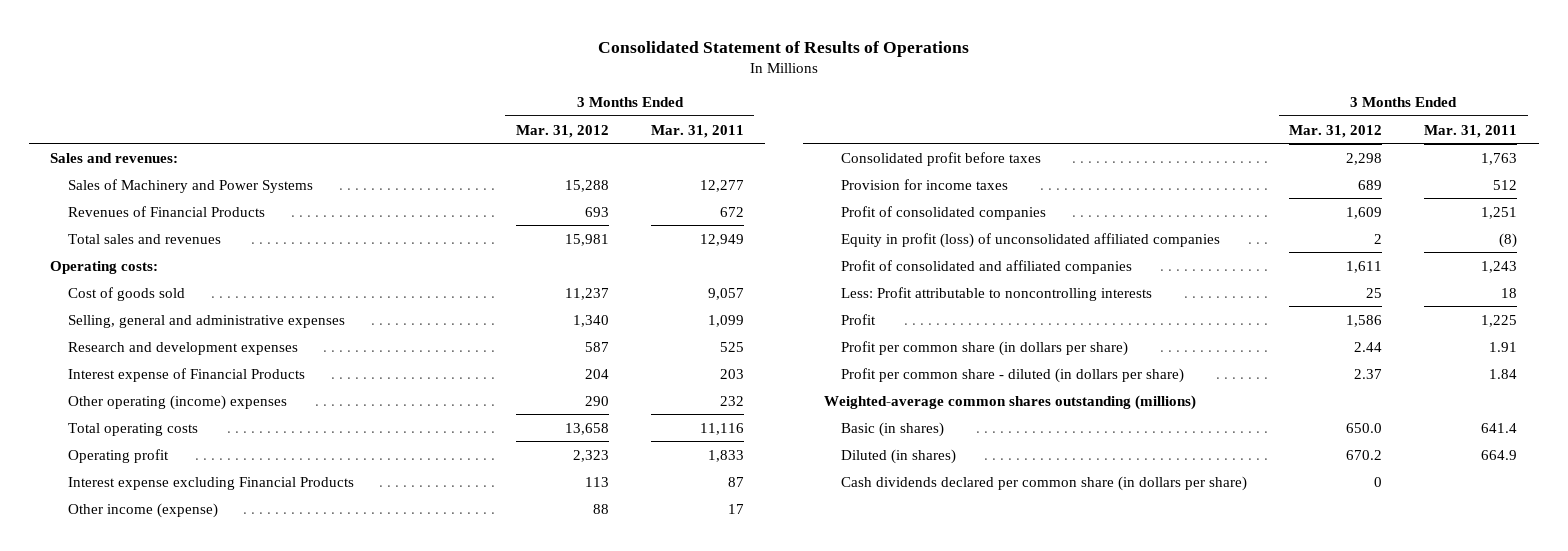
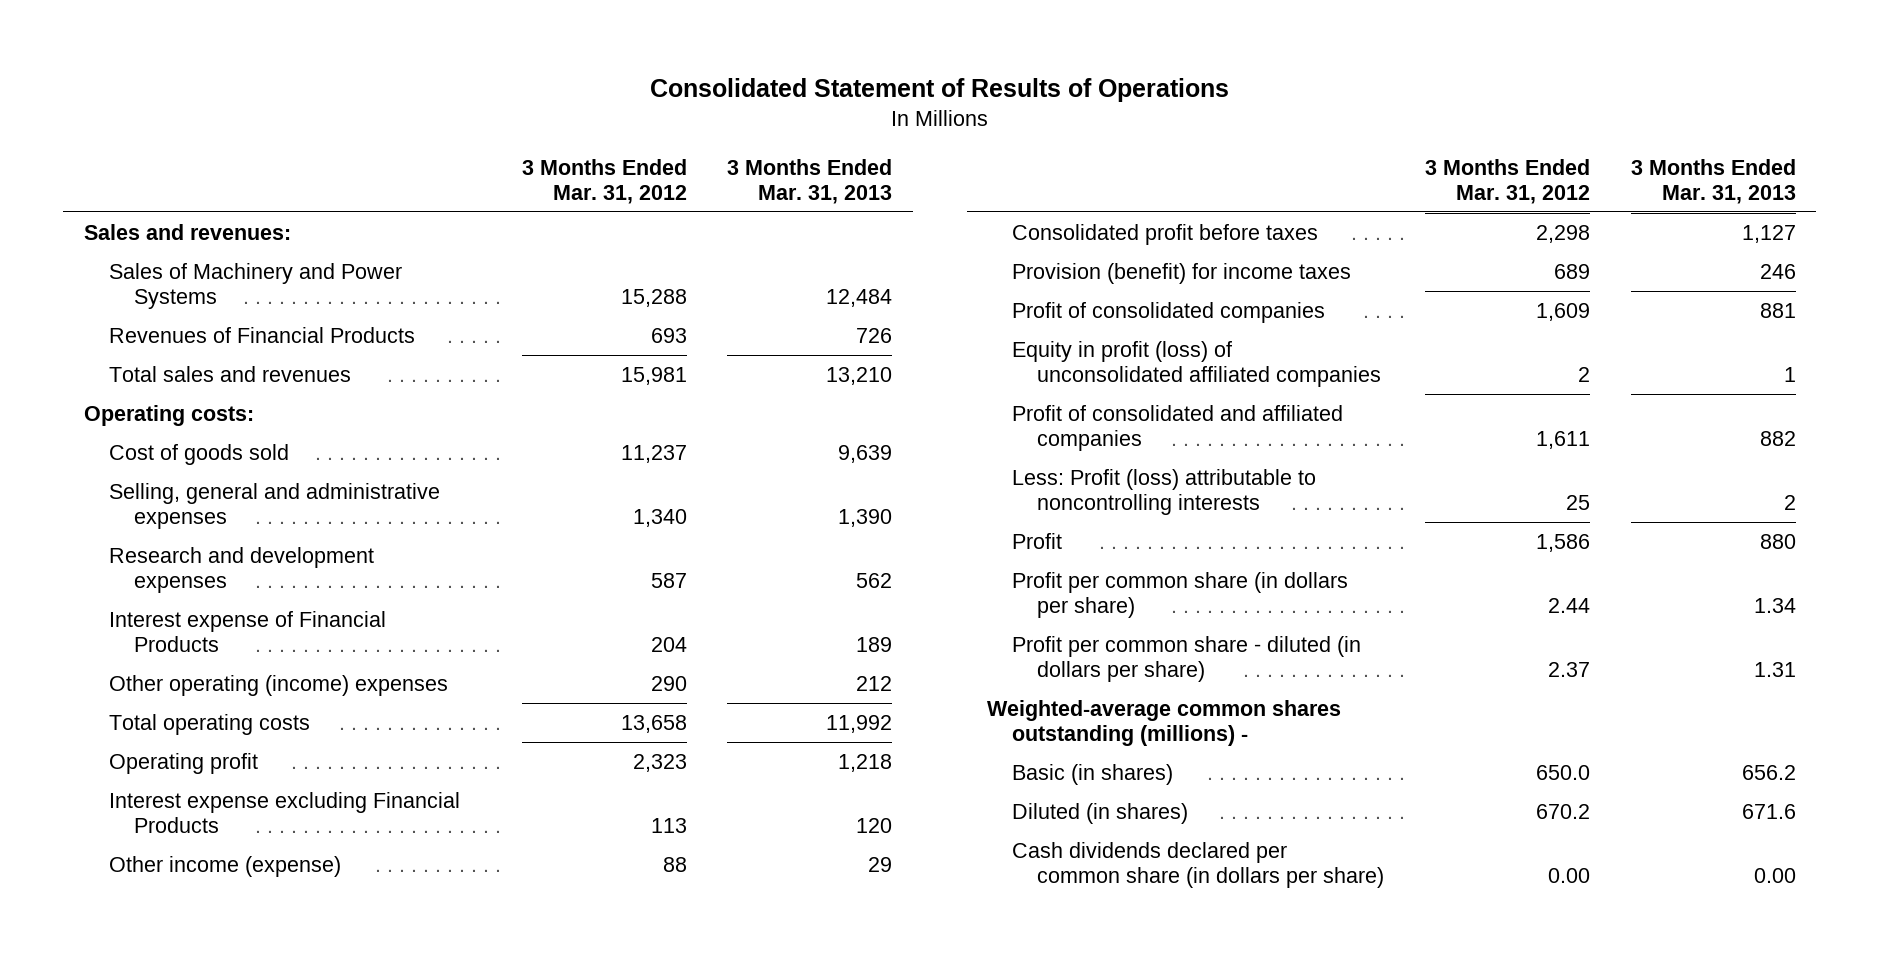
- | 3 Months Ended Mar. 31, 2012 | 3 Months Ended Mar. 31, 2011
+ | 3 Months Ended Mar. 31, 2012 | 3 Months Ended Mar. 31, 2013
- Provision for income taxes | 689 | 512
+ Provision (benefit) for income taxes | 689 | 246
- Less: Profit attributable to noncontrolling interests | 25 | 18
+ Less: Profit (loss) attributable to noncontrolling interests | 25 | 2
- Weighted-average common shares outstanding (millions)
+ Weighted-average common shares outstanding (millions) -
- Cash dividends declared per common share (in dollars per share) | 0 |
+ Cash dividends declared per common share (in dollars per share) | 0.00 | 0.00

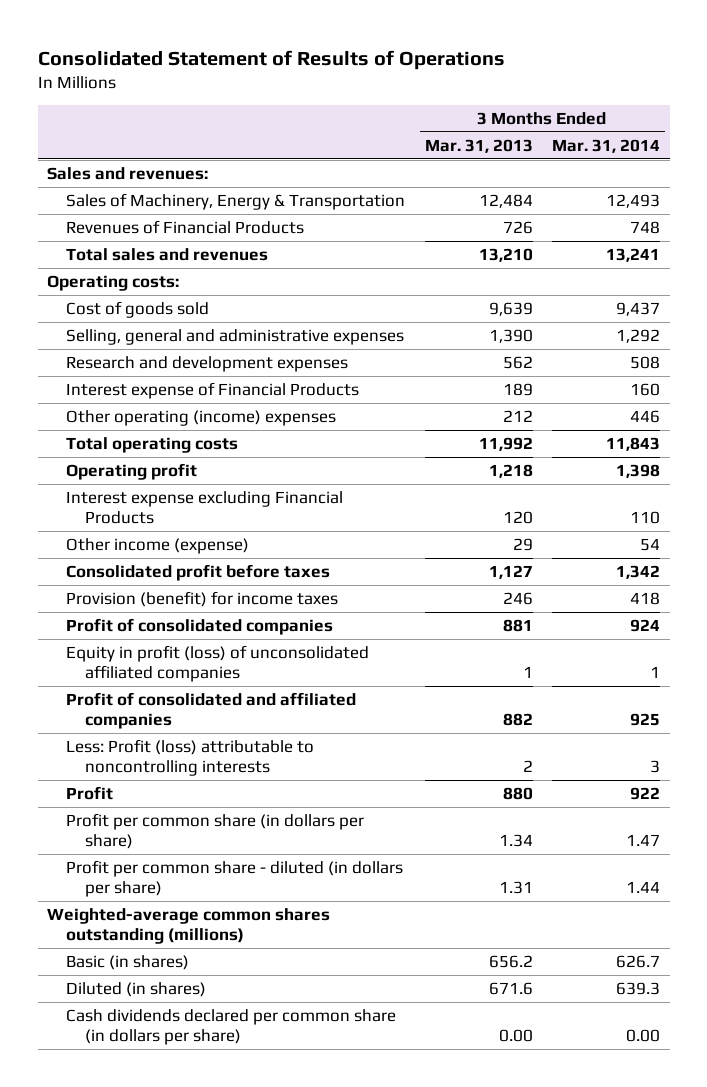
- | 3 Months Ended Mar. 31, 2012 | 3 Months Ended Mar. 31, 2013
+ | 3 Months Ended Mar. 31, 2013 | 3 Months Ended Mar. 31, 2014
- Sales of Machinery and Power Systems | 15,288 | 12,484
+ Sales of Machinery, Energy & Transportation | 12,484 | 12,493
- Weighted-average common shares outstanding (millions) -
+ Weighted-average common shares outstanding (millions)

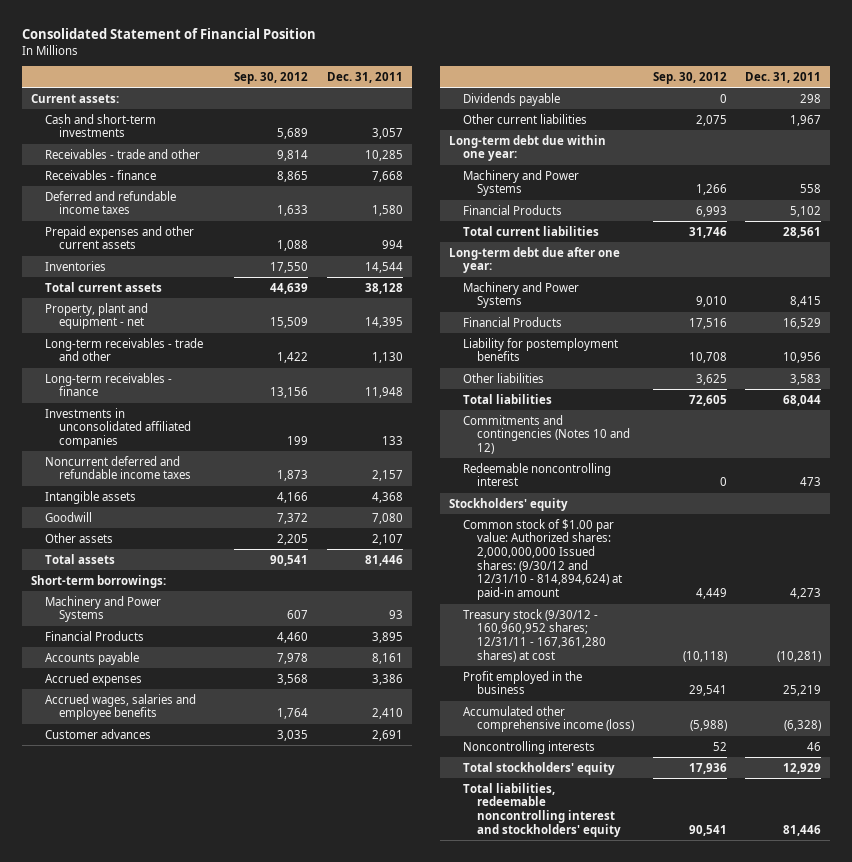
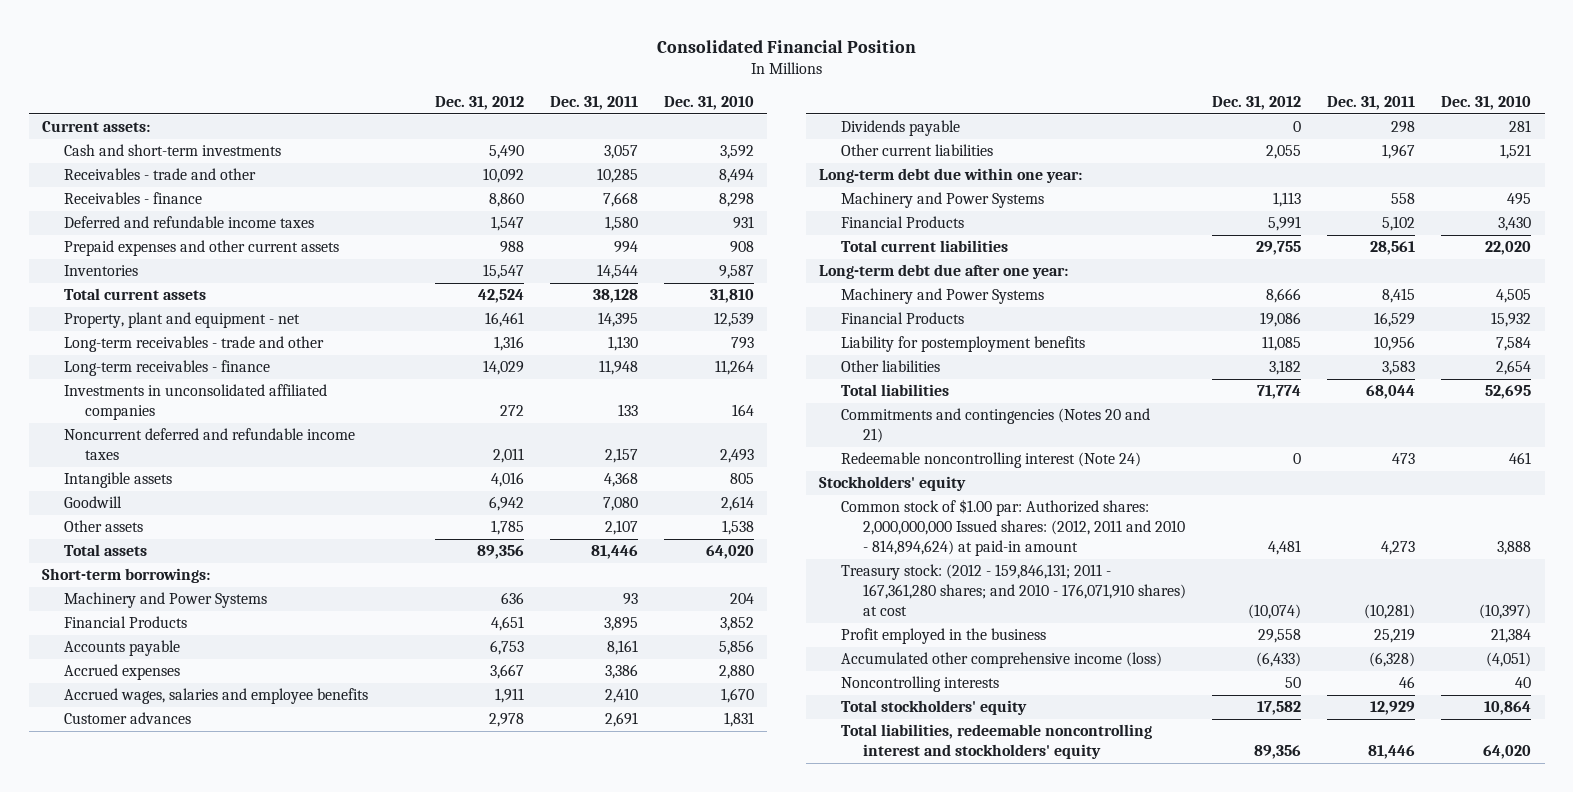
- Consolidated Statement of Financial Position
+ Consolidated Financial Position
- | Sep. 30, 2012 | Dec. 31, 2011
+ | Dec. 31, 2012 | Dec. 31, 2011 | Dec. 31, 2010
- Commitments and contingencies (Notes 10 and 12)
- Redeemable noncontrolling interest | 0 | 473
+ Commitments and contingencies (Notes 20 and 21)
+ Redeemable noncontrolling interest (Note 24) | 0 | 473 | 461
- Common stock of $1.00 par value: Authorized shares: 2,000,000,000 Issued shares: (9/30/12 and 12/31/10 - 814,894,624) at paid-in amount | 4,449 | 4,273
- Treasury stock (9/30/12 - 160,960,952 shares; 12/31/11 - 167,361,280 shares) at cost | (10,118) | (10,281)
+ Common stock of $1.00 par: Authorized shares: 2,000,000,000 Issued shares: (2012, 2011 and 2010 - 814,894,624) at paid-in amount | 4,481 | 4,273 | 3,888
+ Treasury stock: (2012 - 159,846,131; 2011 - 167,361,280 shares; and 2010 - 176,071,910 shares) at cost | (10,074) | (10,281) | (10,397)

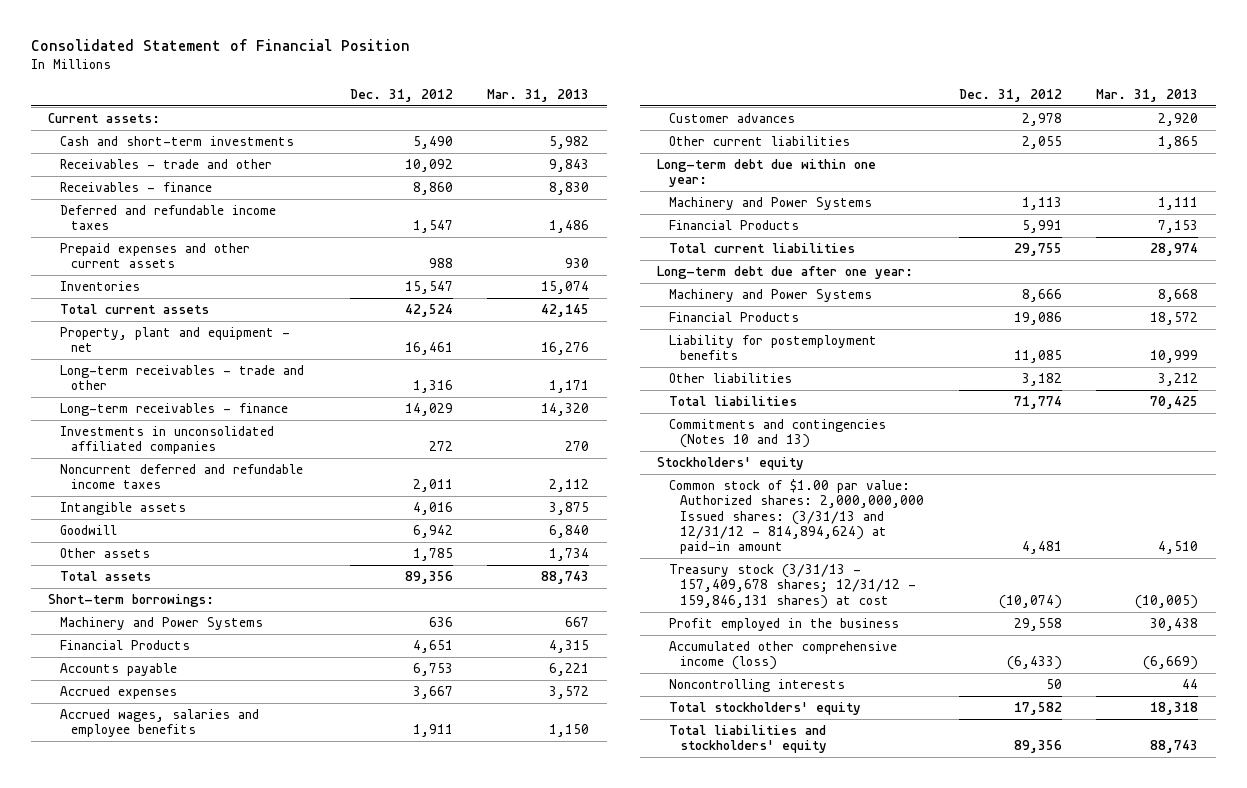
- Consolidated Financial Position
+ Consolidated Statement of Financial Position
- | Dec. 31, 2012 | Dec. 31, 2011 | Dec. 31, 2010
+ | Dec. 31, 2012 | Mar. 31, 2013
- Dividends payable | 0 | 298 | 281
- Commitments and contingencies (Notes 20 and 21)
- Redeemable noncontrolling interest (Note 24) | 0 | 473 | 461
+ Commitments and contingencies (Notes 10 and 13)
- Common stock of $1.00 par: Authorized shares: 2,000,000,000 Issued shares: (2012, 2011 and 2010 - 814,894,624) at paid-in amount | 4,481 | 4,273 | 3,888
- Treasury stock: (2012 - 159,846,131; 2011 - 167,361,280 shares; and 2010 - 176,071,910 shares) at cost | (10,074) | (10,281) | (10,397)
+ Common stock of $1.00 par value: Authorized shares: 2,000,000,000 Issued shares: (3/31/13 and 12/31/12 - 814,894,624) at paid-in amount | 4,481 | 4,510
+ Treasury stock (3/31/13 - 157,409,678 shares; 12/31/12 - 159,846,131 shares) at cost | (10,074) | (10,005)
- Total liabilities, redeemable noncontrolling interest and stockholders' equity | 89,356 | 81,446 | 64,020
+ Total liabilities and stockholders' equity | 89,356 | 88,743

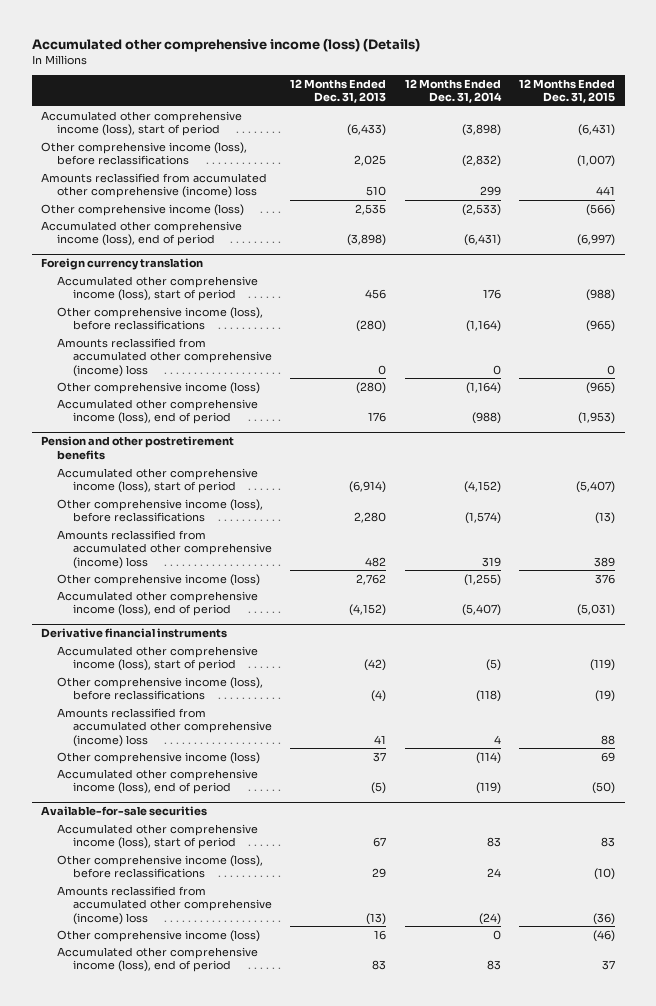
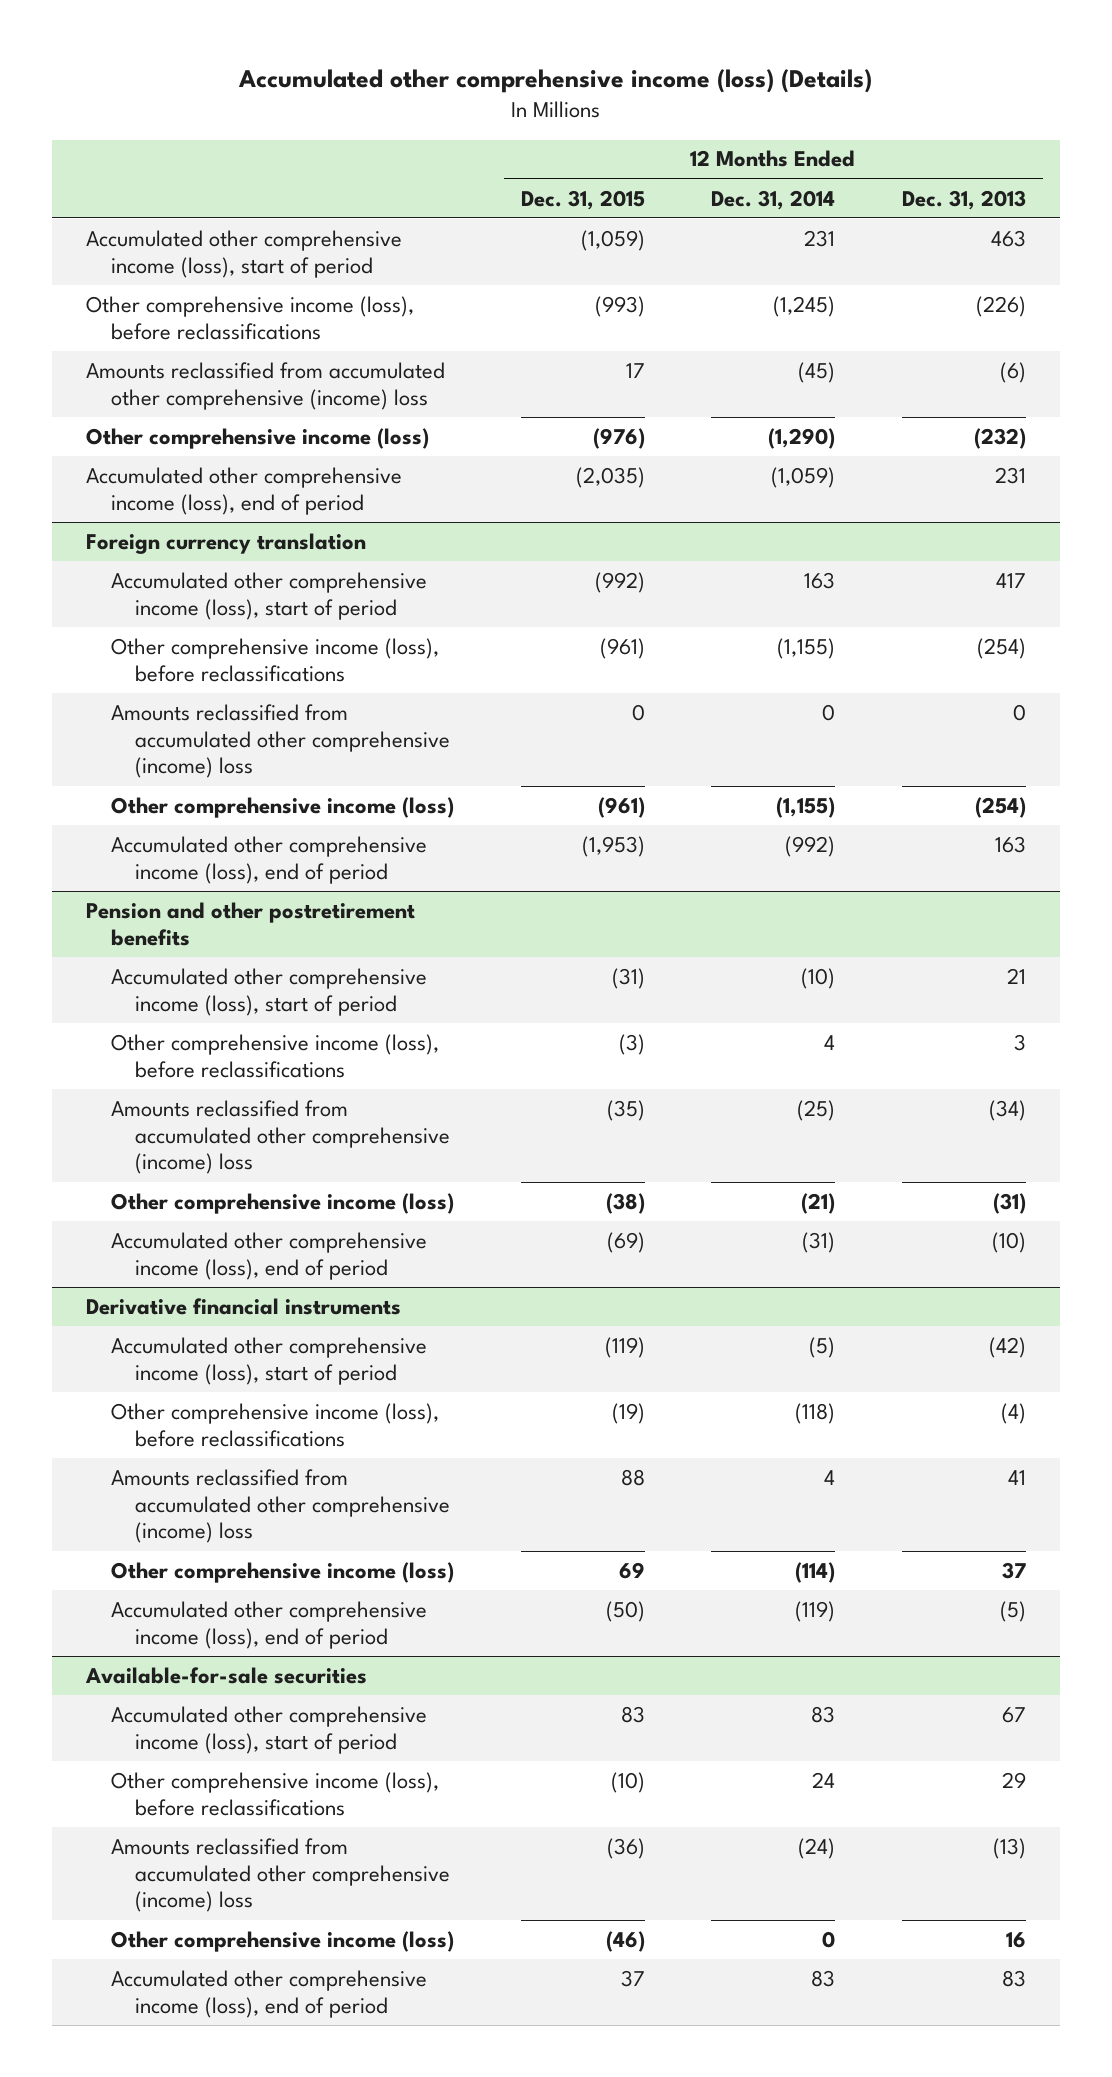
- | 12 Months Ended Dec. 31, 2013 | 12 Months Ended Dec. 31, 2014 | 12 Months Ended Dec. 31, 2015
+ | 12 Months Ended Dec. 31, 2015 | 12 Months Ended Dec. 31, 2014 | 12 Months Ended Dec. 31, 2013
- Accumulated other comprehensive income (loss), start of period | (6,433) | (3,898) | (6,431)
- Other comprehensive income (loss), before reclassifications | 2,025 | (2,832) | (1,007)
- Amounts reclassified from accumulated other comprehensive (income) loss | 510 | 299 | 441
- Other comprehensive income (loss) | 2,535 | (2,533) | (566)
- Accumulated other comprehensive income (loss), end of period | (3,898) | (6,431) | (6,997)
+ Accumulated other comprehensive income (loss), start of period | (1,059) | 231 | 463
+ Other comprehensive income (loss), before reclassifications | (993) | (1,245) | (226)
+ Amounts reclassified from accumulated other comprehensive (income) loss | 17 | (45) | (6)
+ Other comprehensive income (loss) | (976) | (1,290) | (232)
+ Accumulated other comprehensive income (loss), end of period | (2,035) | (1,059) | 231
@ Foreign currency translation
- Accumulated other comprehensive income (loss), start of period | 456 | 176 | (988)
- Other comprehensive income (loss), before reclassifications | (280) | (1,164) | (965)
+ Accumulated other comprehensive income (loss), start of period | (992) | 163 | 417
+ Other comprehensive income (loss), before reclassifications | (961) | (1,155) | (254)
- Other comprehensive income (loss) | (280) | (1,164) | (965)
- Accumulated other comprehensive income (loss), end of period | 176 | (988) | (1,953)
+ Other comprehensive income (loss) | (961) | (1,155) | (254)
+ Accumulated other comprehensive income (loss), end of period | (1,953) | (992) | 163
@ Pension and other postretirement benefits
- Accumulated other comprehensive income (loss), start of period | (6,914) | (4,152) | (5,407)
- Other comprehensive income (loss), before reclassifications | 2,280 | (1,574) | (13)
- Amounts reclassified from accumulated other comprehensive (income) loss | 482 | 319 | 389
- Other comprehensive income (loss) | 2,762 | (1,255) | 376
- Accumulated other comprehensive income (loss), end of period | (4,152) | (5,407) | (5,031)
+ Accumulated other comprehensive income (loss), start of period | (31) | (10) | 21
+ Other comprehensive income (loss), before reclassifications | (3) | 4 | 3
+ Amounts reclassified from accumulated other comprehensive (income) loss | (35) | (25) | (34)
+ Other comprehensive income (loss) | (38) | (21) | (31)
+ Accumulated other comprehensive income (loss), end of period | (69) | (31) | (10)

